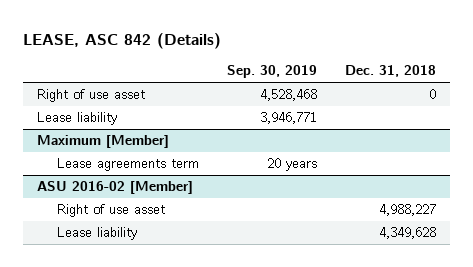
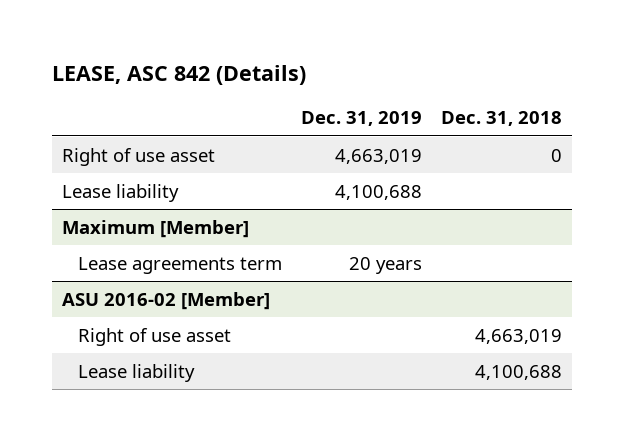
- | Sep. 30, 2019 | Dec. 31, 2018
+ | Dec. 31, 2019 | Dec. 31, 2018
@ ASU 2016-02 [Member]
- Right of use asset | | 4,988,227
- Lease liability | | 4,349,628
+ Right of use asset | | 4,663,019
+ Lease liability | | 4,100,688

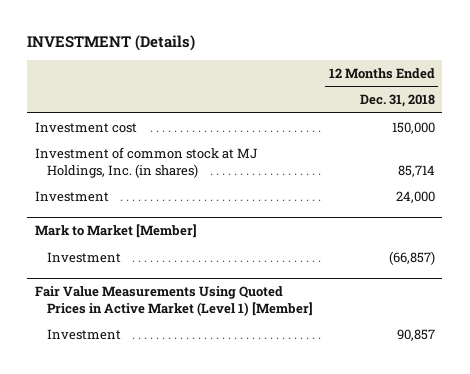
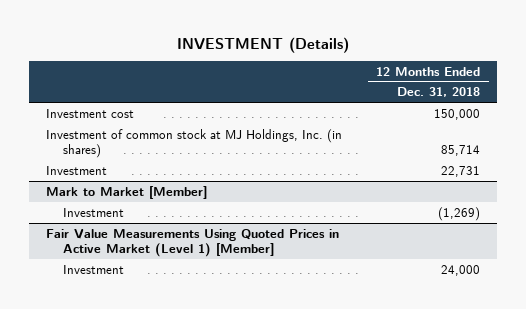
- Investment | 24,000
+ Investment | 22,731
@ Mark to Market [Member]
- Investment | (66,857)
+ Investment | (1,269)
@ Fair Value Measurements Using Quoted Prices in Active Market (Level 1) [Member]
- Investment | 90,857
+ Investment | 24,000

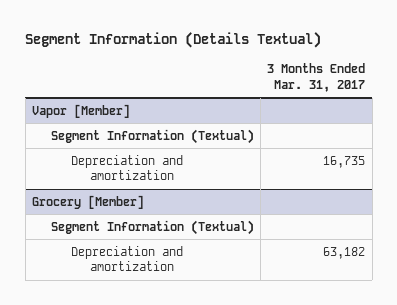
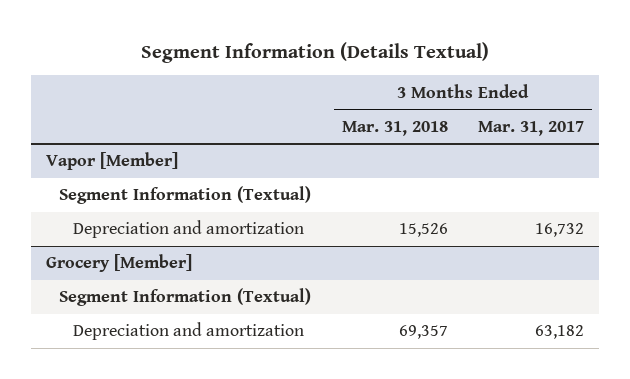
- | 3 Months Ended Mar. 31, 2017
+ | 3 Months Ended Mar. 31, 2018 | 3 Months Ended Mar. 31, 2017
@ Vapor [Member]
- Depreciation and amortization | 16,735
+ Depreciation and amortization | 15,526 | 16,732

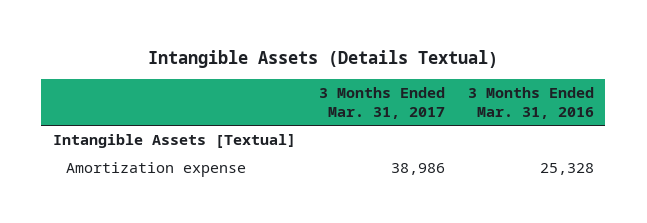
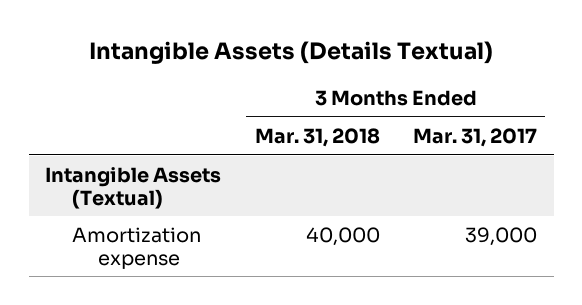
- | 3 Months Ended Mar. 31, 2017 | 3 Months Ended Mar. 31, 2016
+ | 3 Months Ended Mar. 31, 2018 | 3 Months Ended Mar. 31, 2017
- Intangible Assets [Textual]
- Amortization expense | 38,986 | 25,328
+ Intangible Assets (Textual)
+ Amortization expense | 40,000 | 39,000

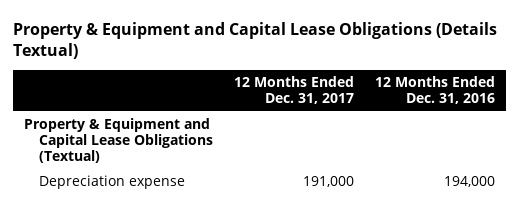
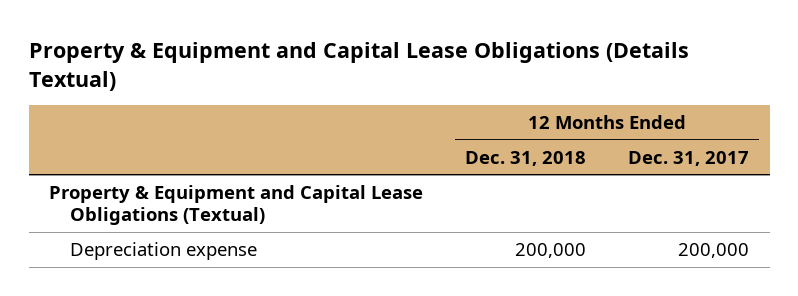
- | 12 Months Ended Dec. 31, 2017 | 12 Months Ended Dec. 31, 2016
+ | 12 Months Ended Dec. 31, 2018 | 12 Months Ended Dec. 31, 2017
- Depreciation expense | 191,000 | 194,000
+ Depreciation expense | 200,000 | 200,000

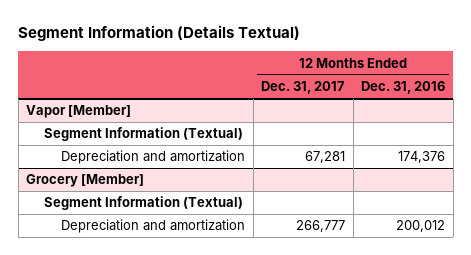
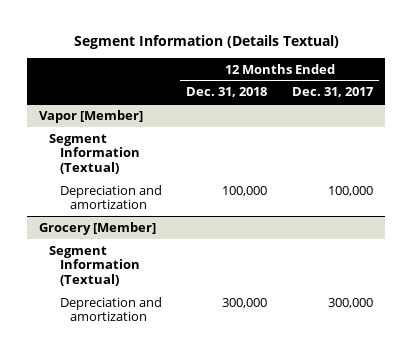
- | 12 Months Ended Dec. 31, 2017 | 12 Months Ended Dec. 31, 2016
+ | 12 Months Ended Dec. 31, 2018 | 12 Months Ended Dec. 31, 2017
@ Vapor [Member]
- Depreciation and amortization | 67,281 | 174,376
+ Depreciation and amortization | 100,000 | 100,000
@ Grocery [Member]
- Depreciation and amortization | 266,777 | 200,012
+ Depreciation and amortization | 300,000 | 300,000

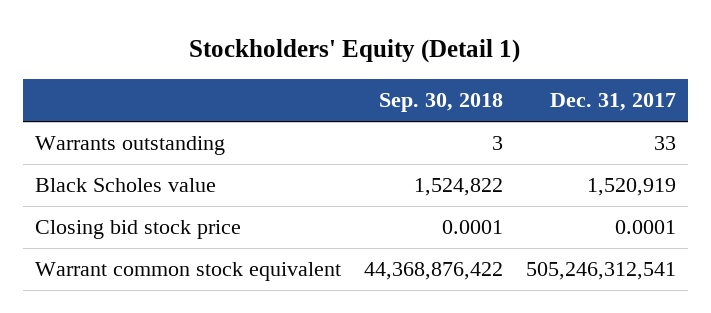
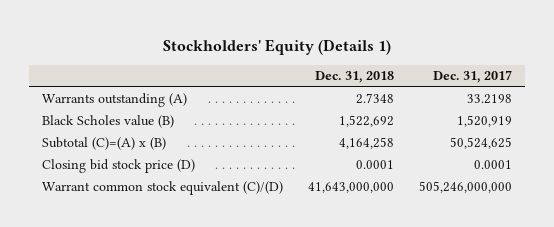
- Stockholders' Equity (Detail 1)
+ Stockholders' Equity (Details 1)
- | Sep. 30, 2018 | Dec. 31, 2017
+ | Dec. 31, 2018 | Dec. 31, 2017
- Warrants outstanding | 3 | 33
- Black Scholes value | 1,524,822 | 1,520,919
- Closing bid stock price | 0.0001 | 0.0001
- Warrant common stock equivalent | 44,368,876,422 | 505,246,312,541
+ Warrants outstanding (A) | 2.7348 | 33.2198
+ Black Scholes value (B) | 1,522,692 | 1,520,919
+ Subtotal (C)=(A) x (B) | 4,164,258 | 50,524,625
+ Closing bid stock price (D) | 0.0001 | 0.0001
+ Warrant common stock equivalent (C)/(D) | 41,643,000,000 | 505,246,000,000

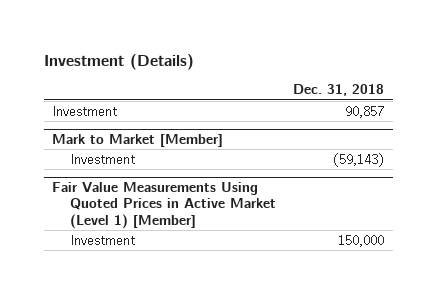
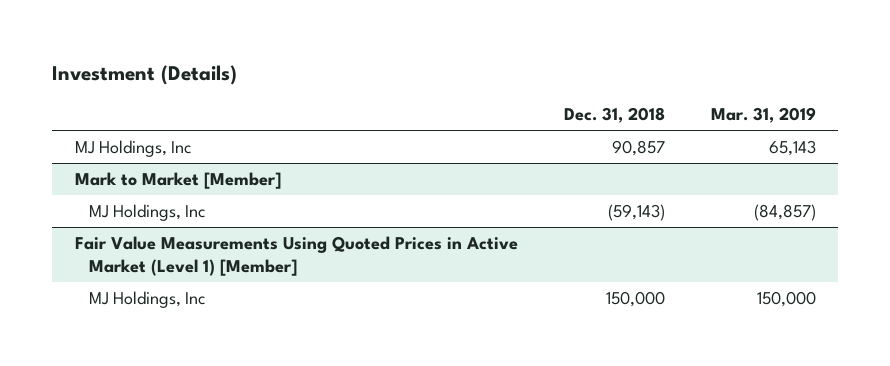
- | Dec. 31, 2018
+ | Dec. 31, 2018 | Mar. 31, 2019
- Investment | 90,857
+ MJ Holdings, Inc | 90,857 | 65,143
@ Mark to Market [Member]
- Investment | (59,143)
+ MJ Holdings, Inc | (59,143) | (84,857)
@ Fair Value Measurements Using Quoted Prices in Active Market (Level 1) [Member]
- Investment | 150,000
+ MJ Holdings, Inc | 150,000 | 150,000

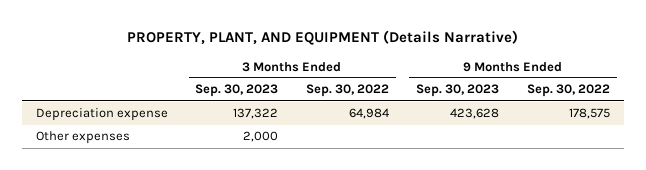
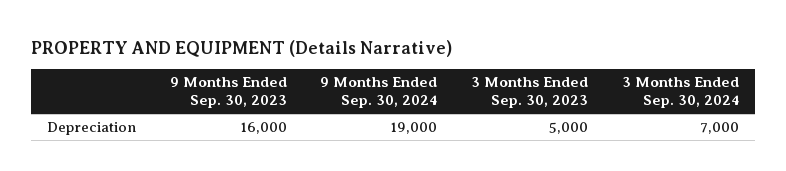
- PROPERTY, PLANT, AND EQUIPMENT (Details Narrative)
+ PROPERTY AND EQUIPMENT (Details Narrative)
- | 3 Months Ended Sep. 30, 2023 | 3 Months Ended Sep. 30, 2022 | 9 Months Ended Sep. 30, 2023 | 9 Months Ended Sep. 30, 2022
+ | 9 Months Ended Sep. 30, 2023 | 9 Months Ended Sep. 30, 2024 | 3 Months Ended Sep. 30, 2023 | 3 Months Ended Sep. 30, 2024
- Depreciation expense | 137,322 | 64,984 | 423,628 | 178,575
- Other expenses | 2,000 | | |
+ Depreciation | 16,000 | 19,000 | 5,000 | 7,000

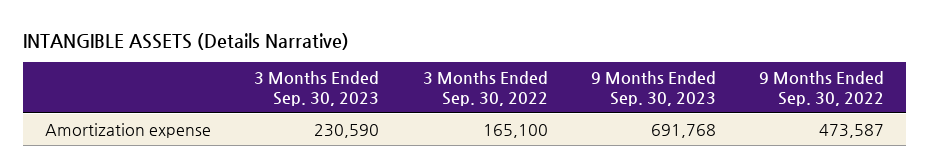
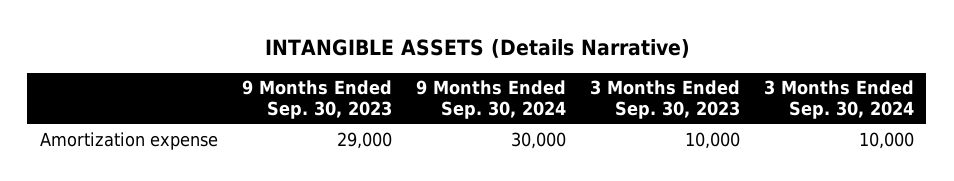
- | 3 Months Ended Sep. 30, 2023 | 3 Months Ended Sep. 30, 2022 | 9 Months Ended Sep. 30, 2023 | 9 Months Ended Sep. 30, 2022
+ | 9 Months Ended Sep. 30, 2023 | 9 Months Ended Sep. 30, 2024 | 3 Months Ended Sep. 30, 2023 | 3 Months Ended Sep. 30, 2024
- Amortization expense | 230,590 | 165,100 | 691,768 | 473,587
+ Amortization expense | 29,000 | 30,000 | 10,000 | 10,000

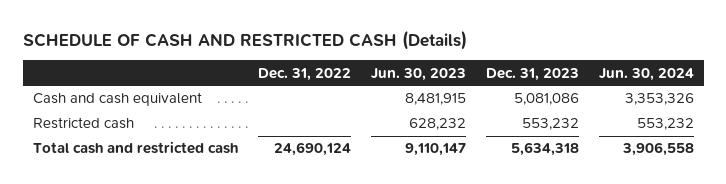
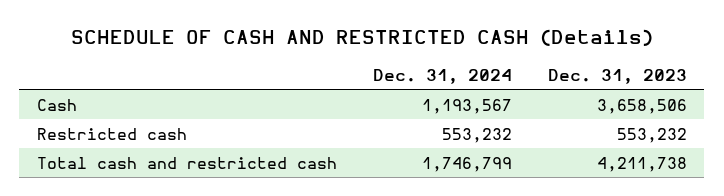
- | Dec. 31, 2022 | Jun. 30, 2023 | Dec. 31, 2023 | Jun. 30, 2024
+ | Dec. 31, 2024 | Dec. 31, 2023
- Cash and cash equivalent | | 8,481,915 | 5,081,086 | 3,353,326
+ Cash | 1,193,567 | 3,658,506
- Total cash and restricted cash | 24,690,124 | 9,110,147 | 5,634,318 | 3,906,558
+ Total cash and restricted cash | 1,746,799 | 4,211,738

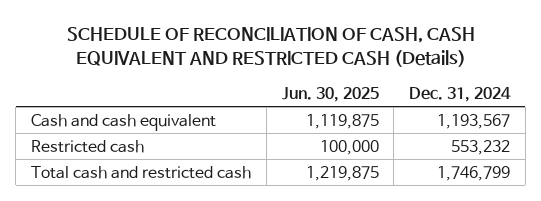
- SCHEDULE OF CASH AND RESTRICTED CASH (Details)
+ SCHEDULE OF RECONCILIATION OF CASH, CASH EQUIVALENT AND RESTRICTED CASH (Details)
- | Dec. 31, 2024 | Dec. 31, 2023
+ | Jun. 30, 2025 | Dec. 31, 2024
- Cash | 1,193,567 | 3,658,506
+ Cash and cash equivalent | 1,119,875 | 1,193,567

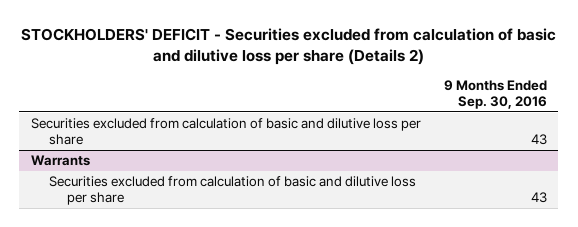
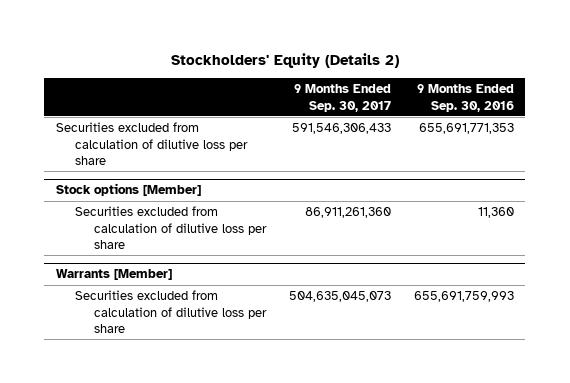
- STOCKHOLDERS' DEFICIT - Securities excluded from calculation of basic and dilutive loss per share (Details 2)
+ Stockholders' Equity (Details 2)
- | 9 Months Ended Sep. 30, 2016
+ | 9 Months Ended Sep. 30, 2017 | 9 Months Ended Sep. 30, 2016
- Securities excluded from calculation of basic and dilutive loss per share | 43
- Warrants
- Securities excluded from calculation of basic and dilutive loss per share | 43
+ Securities excluded from calculation of dilutive loss per share | 591,546,306,433 | 655,691,771,353
+ Stock options [Member]
+ Securities excluded from calculation of dilutive loss per share | 86,911,261,360 | 11,360
+ Warrants [Member]
+ Securities excluded from calculation of dilutive loss per share | 504,635,045,073 | 655,691,759,993

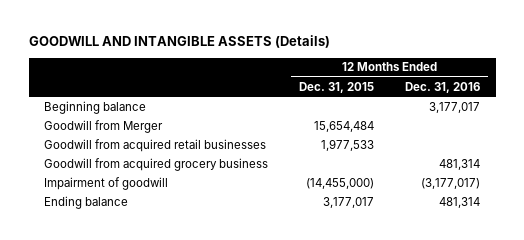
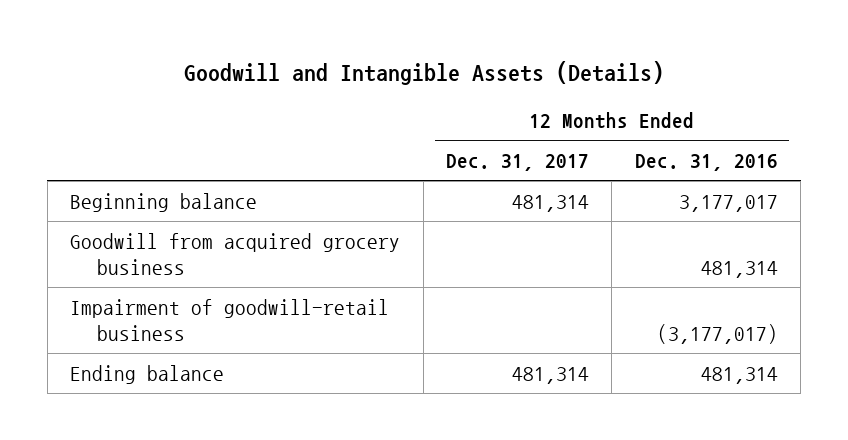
- GOODWILL AND INTANGIBLE ASSETS (Details)
+ Goodwill and Intangible Assets (Details)
- | 12 Months Ended Dec. 31, 2015 | 12 Months Ended Dec. 31, 2016
+ | 12 Months Ended Dec. 31, 2017 | 12 Months Ended Dec. 31, 2016
- Goodwill from Merger | 15,654,484 |
- Goodwill from acquired retail businesses | 1,977,533 |
- Impairment of goodwill | (14,455,000) | (3,177,017)
+ Impairment of goodwill-retail business | | (3,177,017)

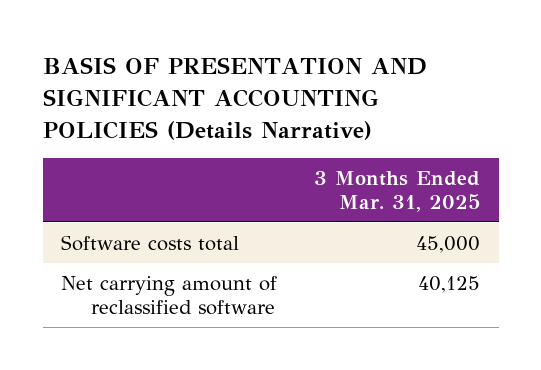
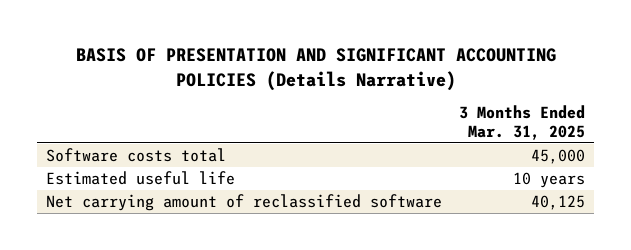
+ Estimated useful life | 10 years

